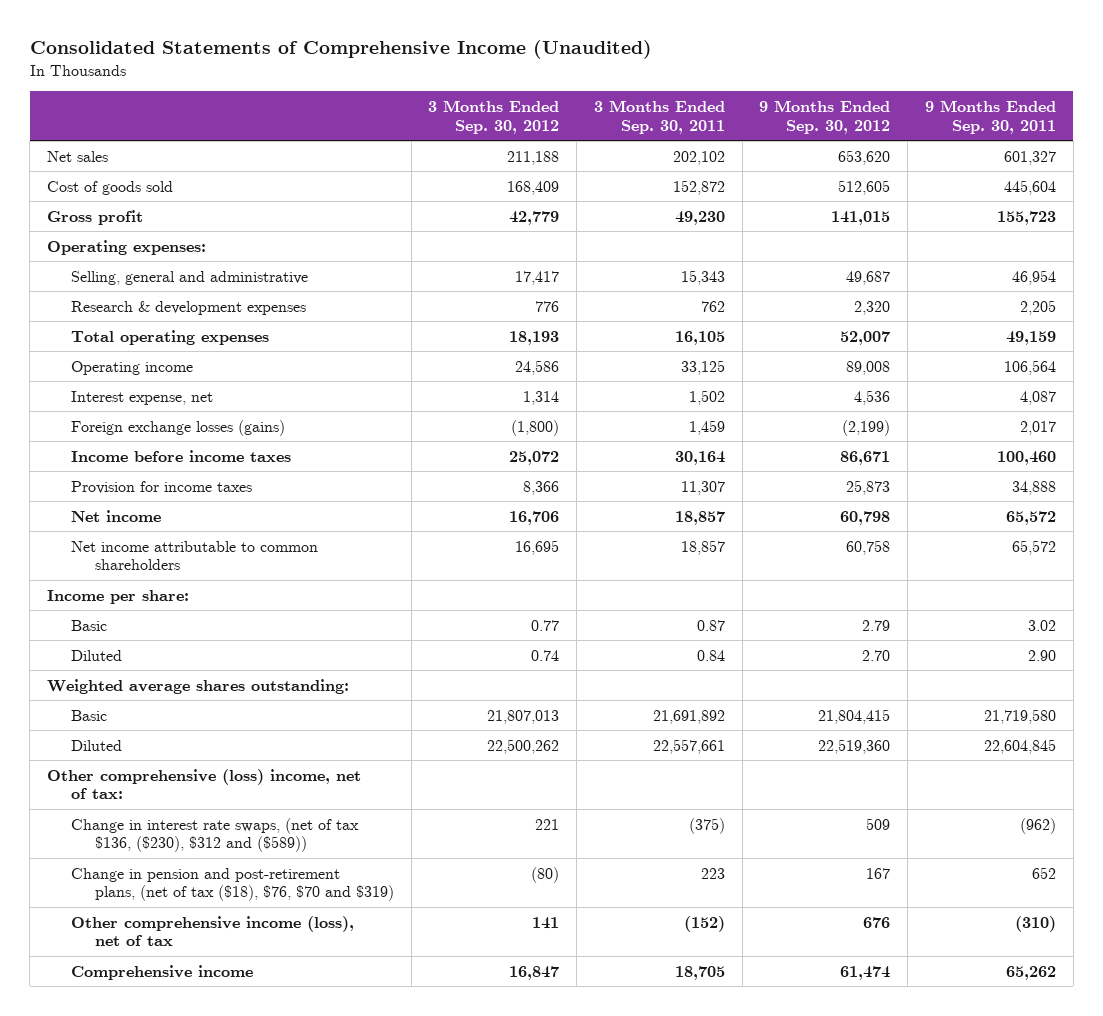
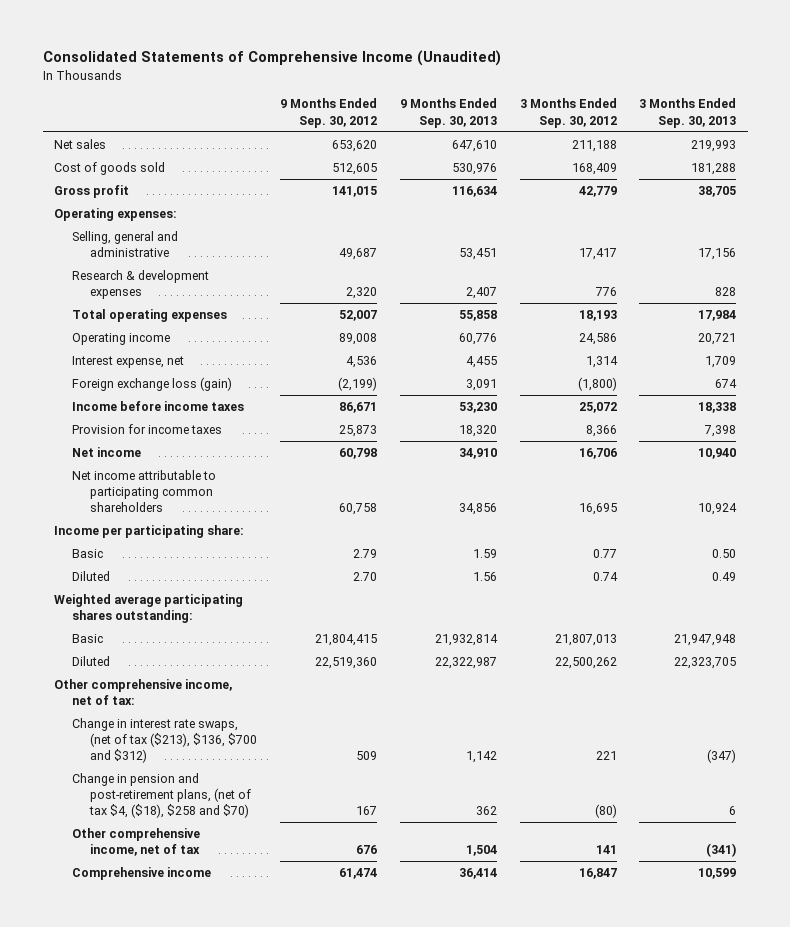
- | 3 Months Ended Sep. 30, 2012 | 3 Months Ended Sep. 30, 2011 | 9 Months Ended Sep. 30, 2012 | 9 Months Ended Sep. 30, 2011
+ | 9 Months Ended Sep. 30, 2012 | 9 Months Ended Sep. 30, 2013 | 3 Months Ended Sep. 30, 2012 | 3 Months Ended Sep. 30, 2013
- Foreign exchange losses (gains) | (1,800) | 1,459 | (2,199) | 2,017
+ Foreign exchange loss (gain) | (2,199) | 3,091 | (1,800) | 674
- Net income attributable to common shareholders | 16,695 | 18,857 | 60,758 | 65,572
- Income per share:
+ Net income attributable to participating common shareholders | 60,758 | 34,856 | 16,695 | 10,924
+ Income per participating share:
- Weighted average shares outstanding:
+ Weighted average participating shares outstanding:
- Other comprehensive (loss) income, net of tax:
- Change in interest rate swaps, (net of tax $136, ($230), $312 and ($589)) | 221 | (375) | 509 | (962)
- Change in pension and post-retirement plans, (net of tax ($18), $76, $70 and $319) | (80) | 223 | 167 | 652
- Other comprehensive income (loss), net of tax | 141 | (152) | 676 | (310)
+ Other comprehensive income, net of tax:
+ Change in interest rate swaps, (net of tax ($213), $136, $700 and $312) | 509 | 1,142 | 221 | (347)
+ Change in pension and post-retirement plans, (net of tax $4, ($18), $258 and $70) | 167 | 362 | (80) | 6
+ Other comprehensive income, net of tax | 676 | 1,504 | 141 | (341)

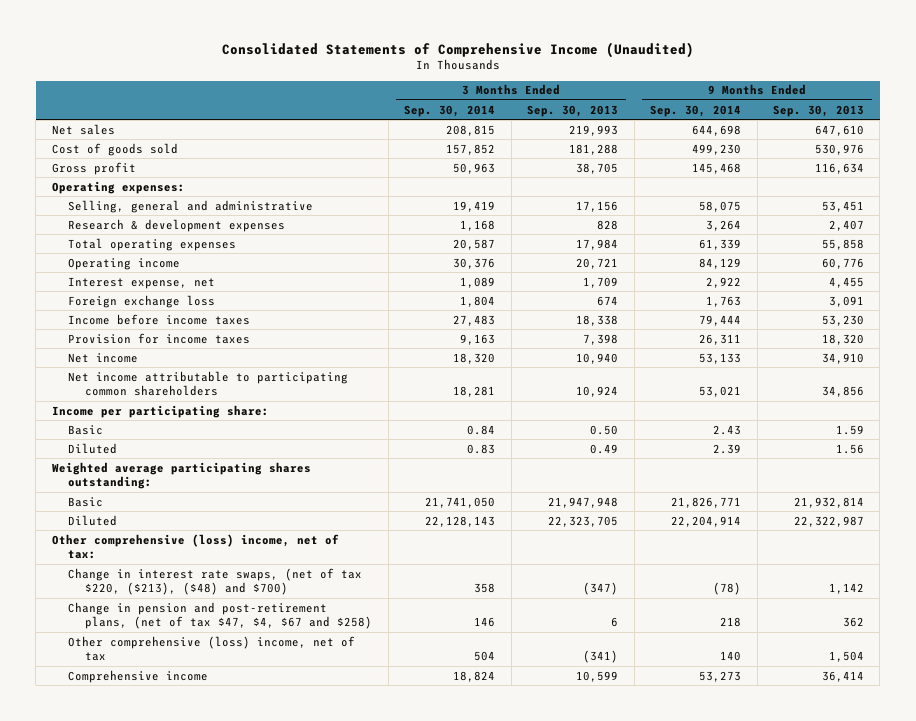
- | 9 Months Ended Sep. 30, 2012 | 9 Months Ended Sep. 30, 2013 | 3 Months Ended Sep. 30, 2012 | 3 Months Ended Sep. 30, 2013
+ | 3 Months Ended Sep. 30, 2014 | 3 Months Ended Sep. 30, 2013 | 9 Months Ended Sep. 30, 2014 | 9 Months Ended Sep. 30, 2013
- Foreign exchange loss (gain) | (2,199) | 3,091 | (1,800) | 674
+ Foreign exchange loss | 1,804 | 674 | 1,763 | 3,091
- Other comprehensive income, net of tax:
- Change in interest rate swaps, (net of tax ($213), $136, $700 and $312) | 509 | 1,142 | 221 | (347)
- Change in pension and post-retirement plans, (net of tax $4, ($18), $258 and $70) | 167 | 362 | (80) | 6
- Other comprehensive income, net of tax | 676 | 1,504 | 141 | (341)
+ Other comprehensive (loss) income, net of tax:
+ Change in interest rate swaps, (net of tax $220, ($213), ($48) and $700) | 358 | (347) | (78) | 1,142
+ Change in pension and post-retirement plans, (net of tax $47, $4, $67 and $258) | 146 | 6 | 218 | 362
+ Other comprehensive (loss) income, net of tax | 504 | (341) | 140 | 1,504

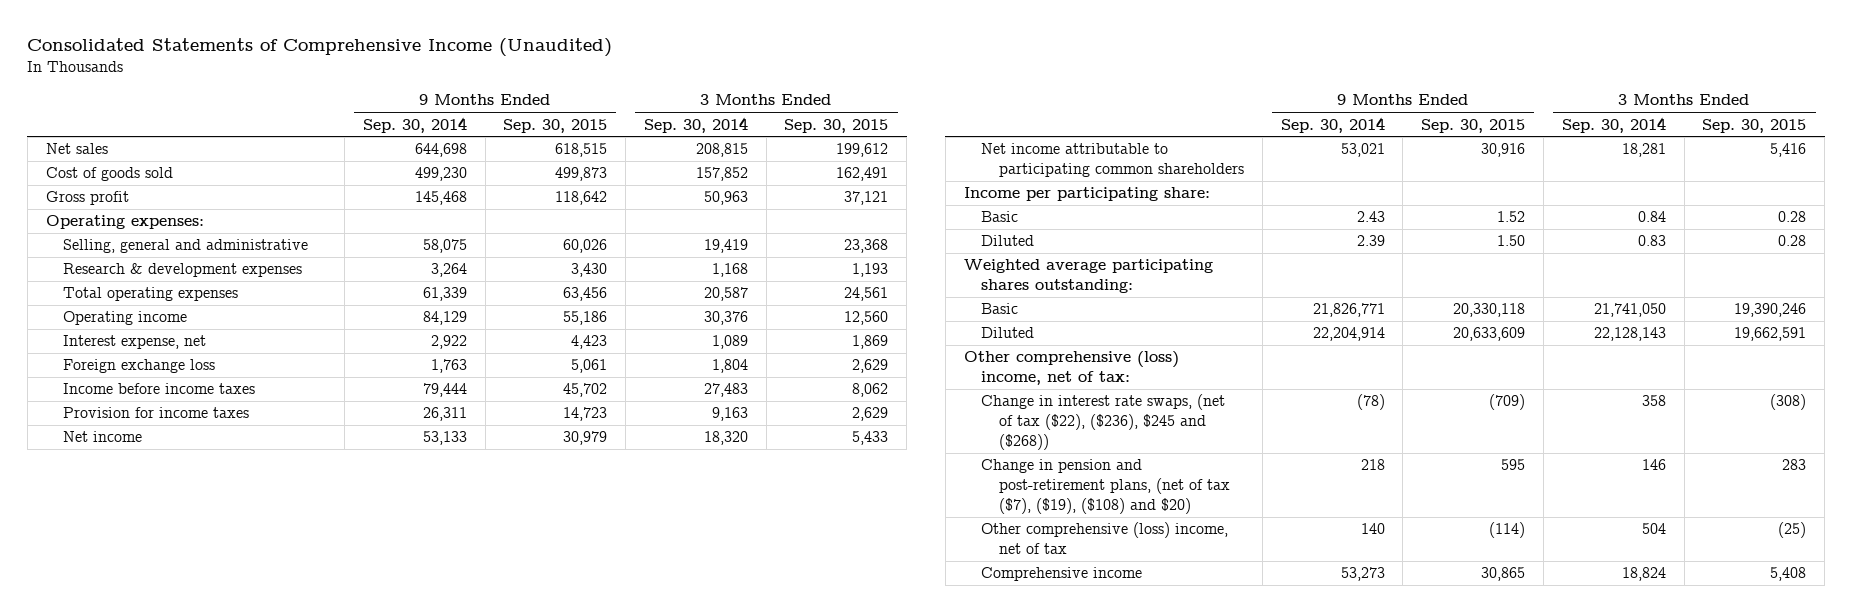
- | 3 Months Ended Sep. 30, 2014 | 3 Months Ended Sep. 30, 2013 | 9 Months Ended Sep. 30, 2014 | 9 Months Ended Sep. 30, 2013
+ | 9 Months Ended Sep. 30, 2014 | 9 Months Ended Sep. 30, 2015 | 3 Months Ended Sep. 30, 2014 | 3 Months Ended Sep. 30, 2015
- Change in interest rate swaps, (net of tax $220, ($213), ($48) and $700) | 358 | (347) | (78) | 1,142
- Change in pension and post-retirement plans, (net of tax $47, $4, $67 and $258) | 146 | 6 | 218 | 362
+ Change in interest rate swaps, (net of tax ($22), ($236), $245 and ($268)) | (78) | (709) | 358 | (308)
+ Change in pension and post-retirement plans, (net of tax ($7), ($19), ($108) and $20) | 218 | 595 | 146 | 283

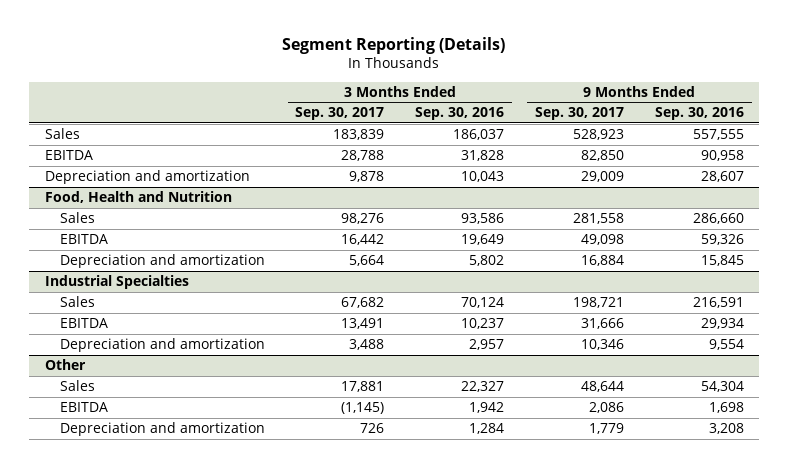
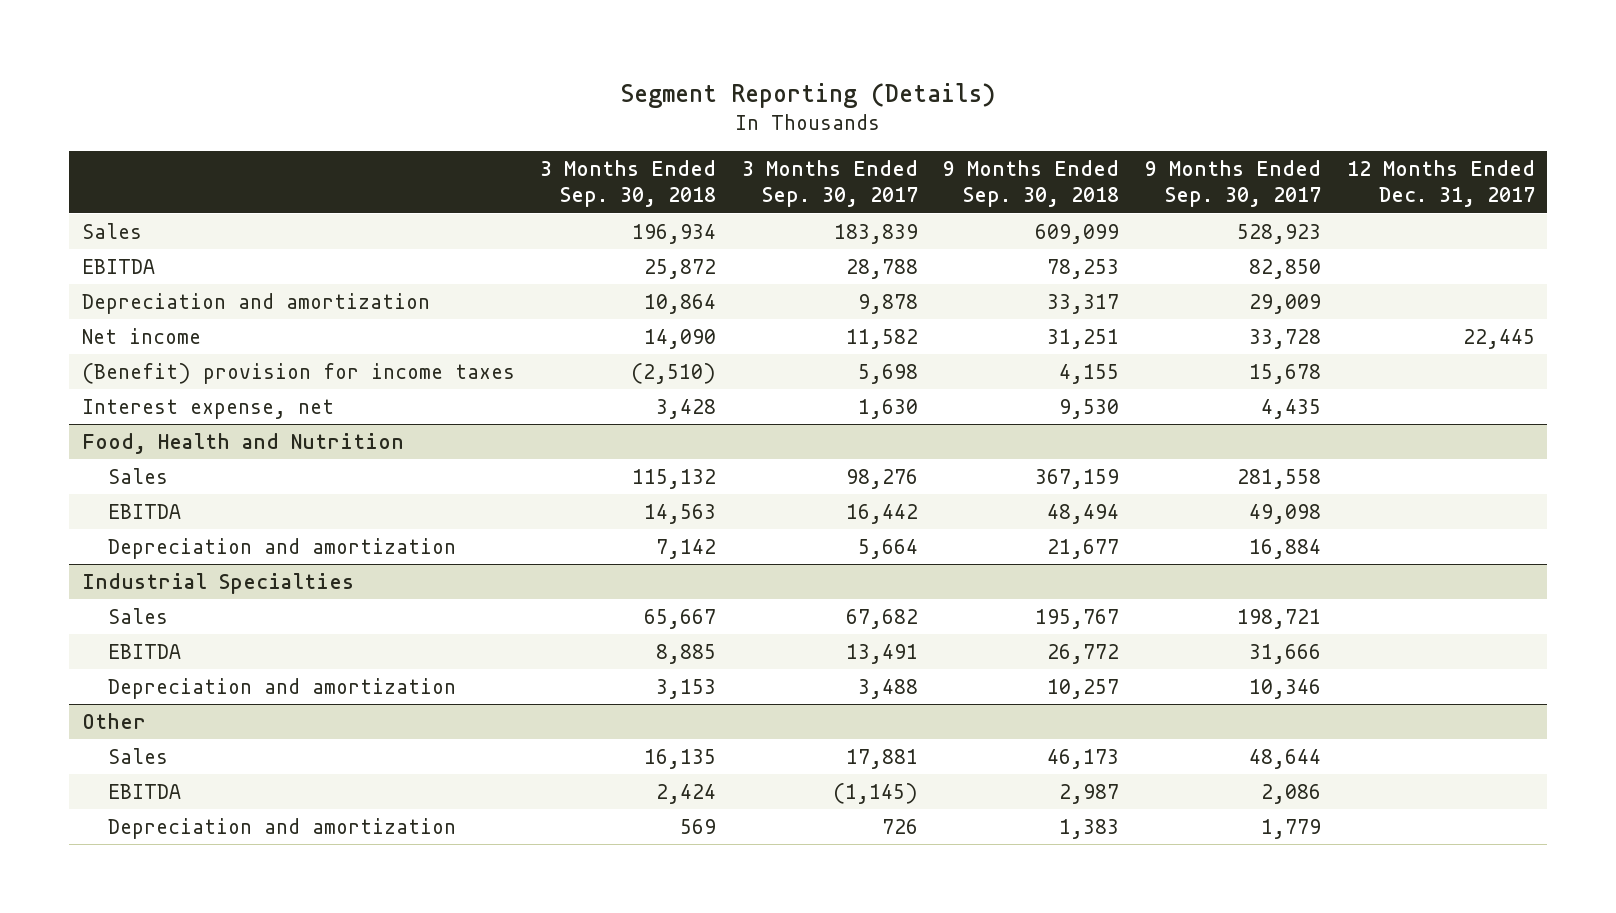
- | 3 Months Ended Sep. 30, 2017 | 3 Months Ended Sep. 30, 2016 | 9 Months Ended Sep. 30, 2017 | 9 Months Ended Sep. 30, 2016
+ | 3 Months Ended Sep. 30, 2018 | 3 Months Ended Sep. 30, 2017 | 9 Months Ended Sep. 30, 2018 | 9 Months Ended Sep. 30, 2017 | 12 Months Ended Dec. 31, 2017
+ Net income | 14,090 | 11,582 | 31,251 | 33,728 | 22,445
+ (Benefit) provision for income taxes | (2,510) | 5,698 | 4,155 | 15,678 |
+ Interest expense, net | 3,428 | 1,630 | 9,530 | 4,435 |

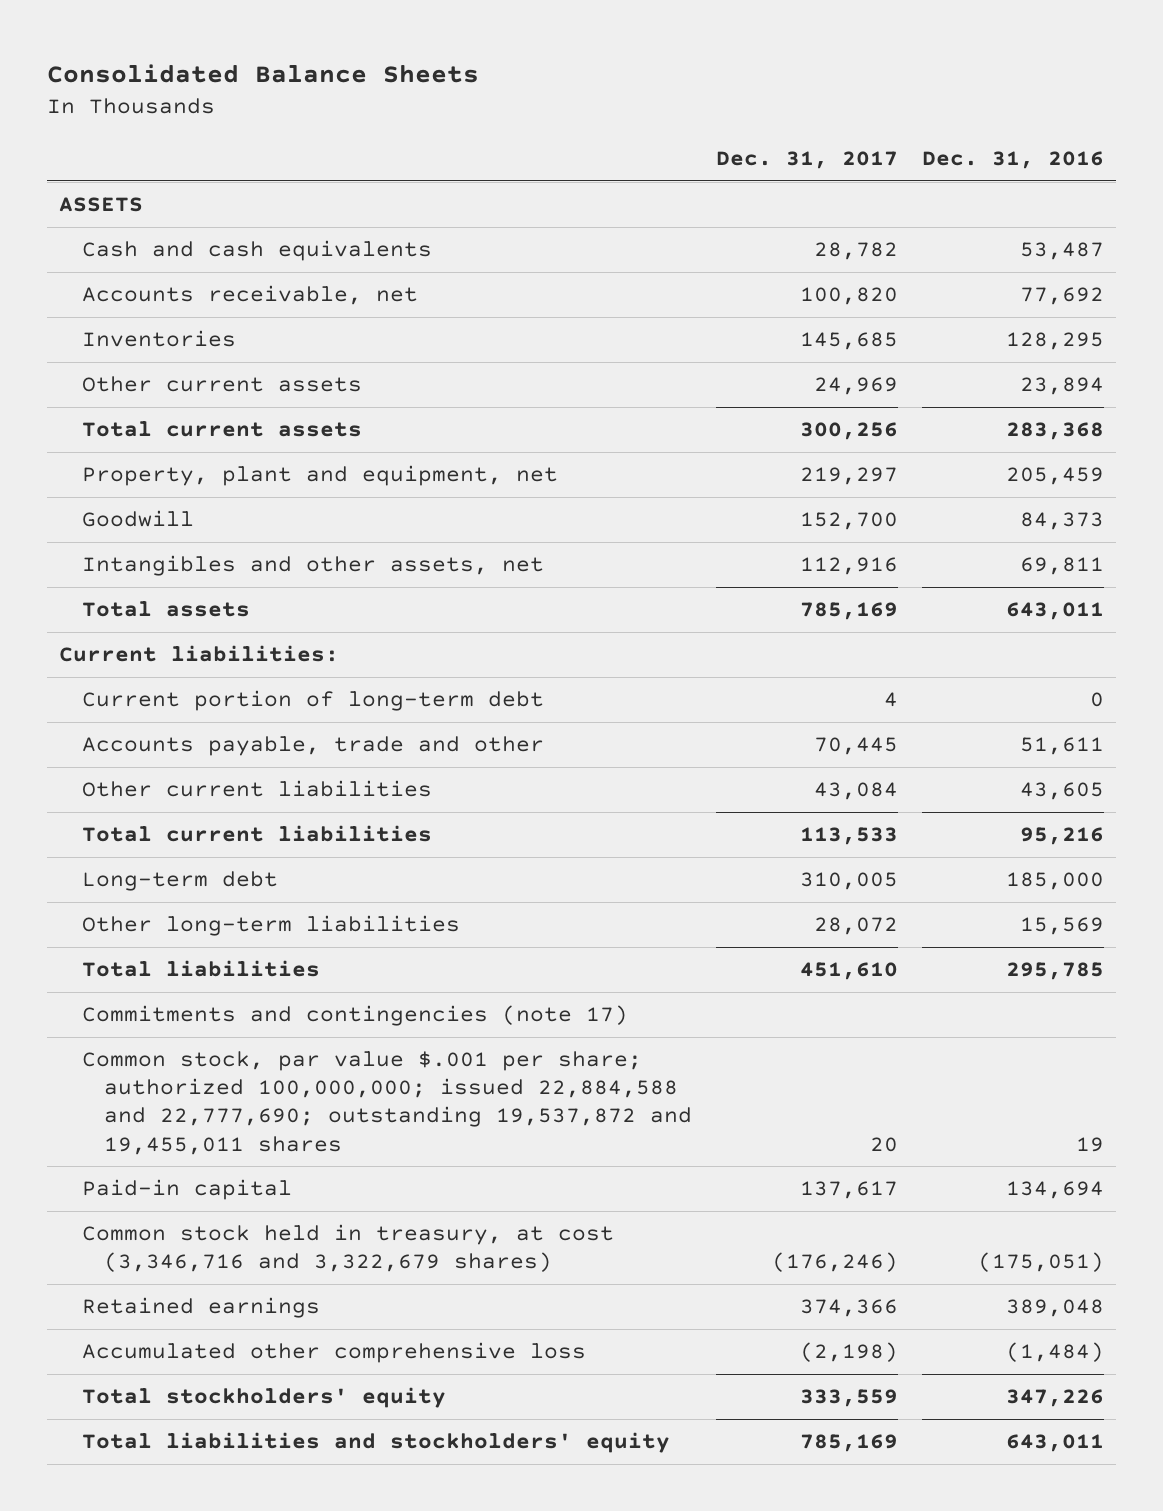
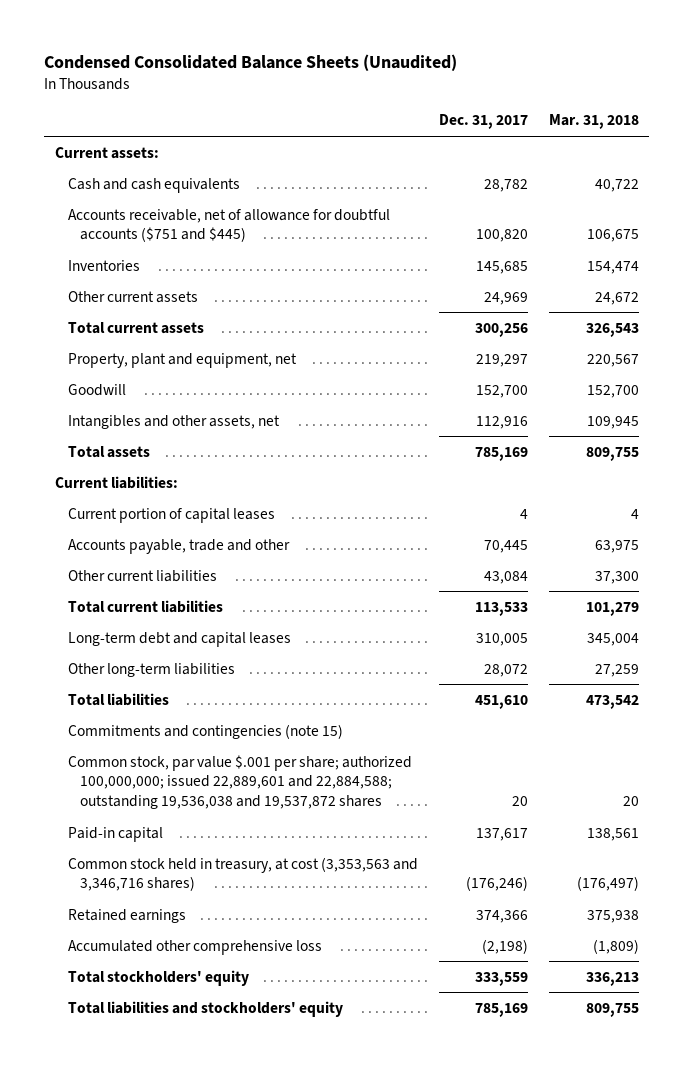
- Consolidated Balance Sheets
+ Condensed Consolidated Balance Sheets (Unaudited)
- | Dec. 31, 2017 | Dec. 31, 2016
+ | Dec. 31, 2017 | Mar. 31, 2018
- ASSETS
+ Current assets:
- Accounts receivable, net | 100,820 | 77,692
+ Accounts receivable, net of allowance for doubtful accounts ($751 and $445) | 100,820 | 106,675
- Current portion of long-term debt | 4 | 0
+ Current portion of capital leases | 4 | 4
- Long-term debt | 310,005 | 185,000
+ Long-term debt and capital leases | 310,005 | 345,004
- Commitments and contingencies (note 17)
- Common stock, par value $.001 per share; authorized 100,000,000; issued 22,884,588 and 22,777,690; outstanding 19,537,872 and 19,455,011 shares | 20 | 19
+ Commitments and contingencies (note 15)
+ Common stock, par value $.001 per share; authorized 100,000,000; issued 22,889,601 and 22,884,588; outstanding 19,536,038 and 19,537,872 shares | 20 | 20
- Common stock held in treasury, at cost (3,346,716 and 3,322,679 shares) | (176,246) | (175,051)
+ Common stock held in treasury, at cost (3,353,563 and 3,346,716 shares) | (176,246) | (176,497)

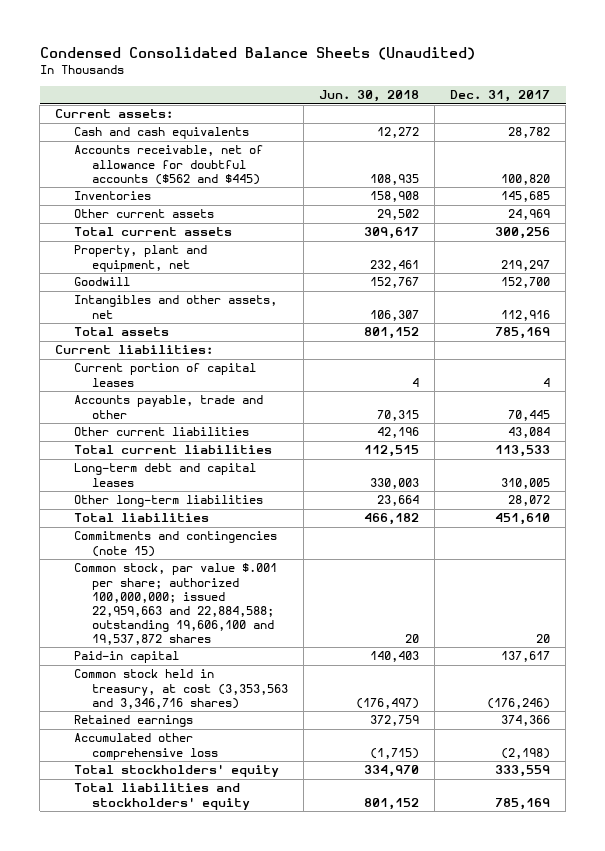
- | Dec. 31, 2017 | Mar. 31, 2018
+ | Jun. 30, 2018 | Dec. 31, 2017
- Accounts receivable, net of allowance for doubtful accounts ($751 and $445) | 100,820 | 106,675
+ Accounts receivable, net of allowance for doubtful accounts ($562 and $445) | 108,935 | 100,820
- Common stock, par value $.001 per share; authorized 100,000,000; issued 22,889,601 and 22,884,588; outstanding 19,536,038 and 19,537,872 shares | 20 | 20
+ Common stock, par value $.001 per share; authorized 100,000,000; issued 22,959,663 and 22,884,588; outstanding 19,606,100 and 19,537,872 shares | 20 | 20

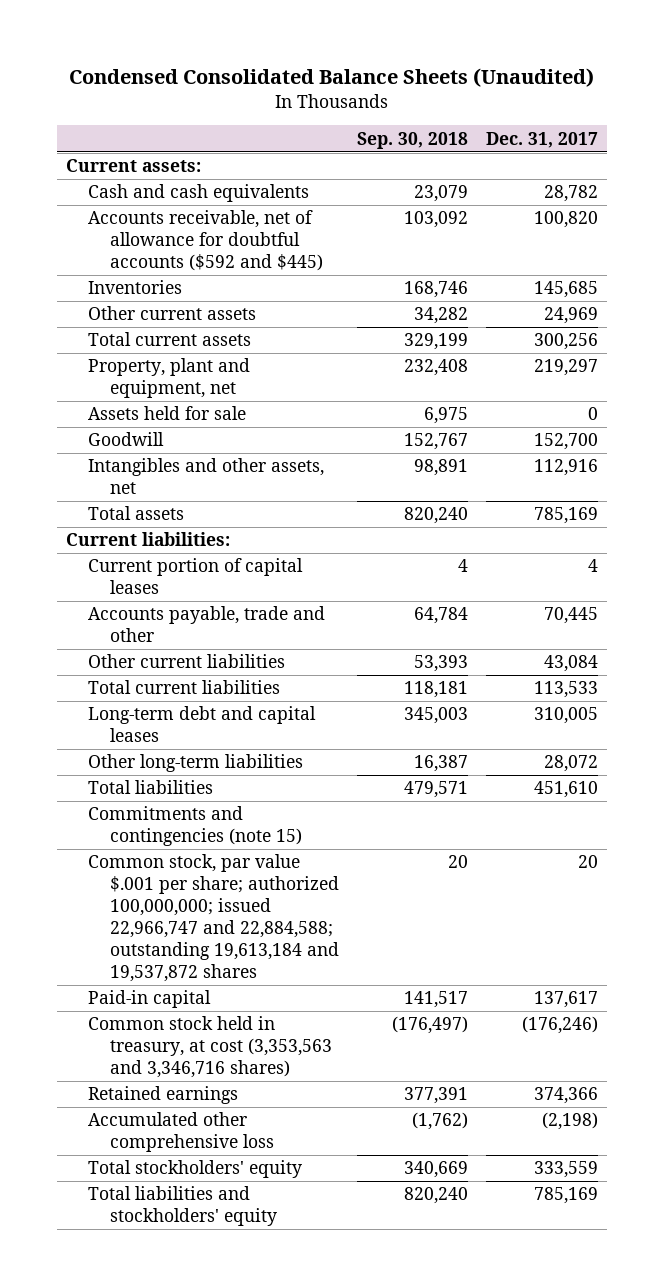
- | Jun. 30, 2018 | Dec. 31, 2017
+ | Sep. 30, 2018 | Dec. 31, 2017
- Accounts receivable, net of allowance for doubtful accounts ($562 and $445) | 108,935 | 100,820
+ Accounts receivable, net of allowance for doubtful accounts ($592 and $445) | 103,092 | 100,820
+ Assets held for sale | 6,975 | 0
- Common stock, par value $.001 per share; authorized 100,000,000; issued 22,959,663 and 22,884,588; outstanding 19,606,100 and 19,537,872 shares | 20 | 20
+ Common stock, par value $.001 per share; authorized 100,000,000; issued 22,966,747 and 22,884,588; outstanding 19,613,184 and 19,537,872 shares | 20 | 20

